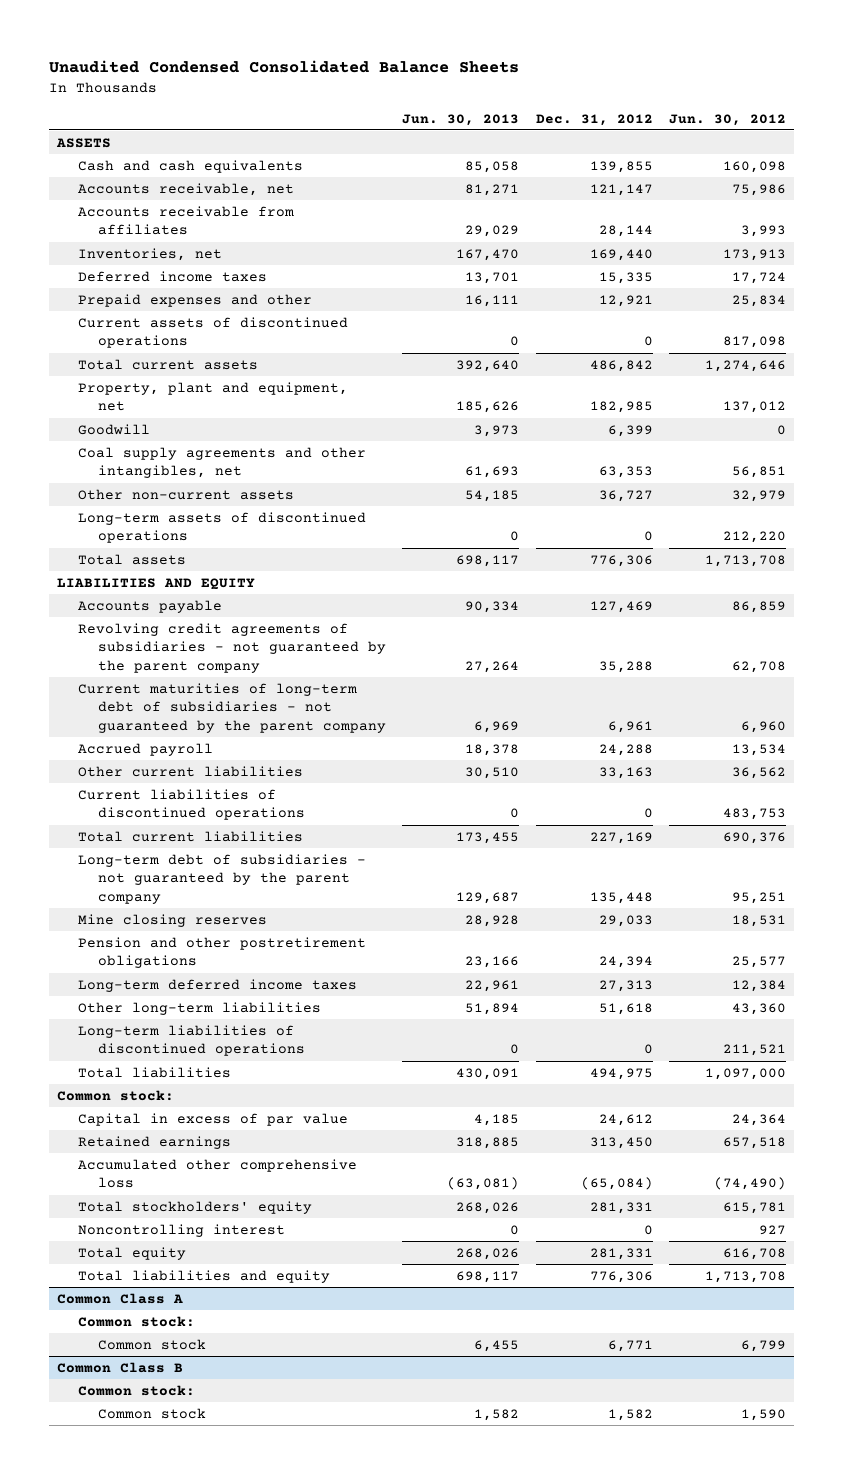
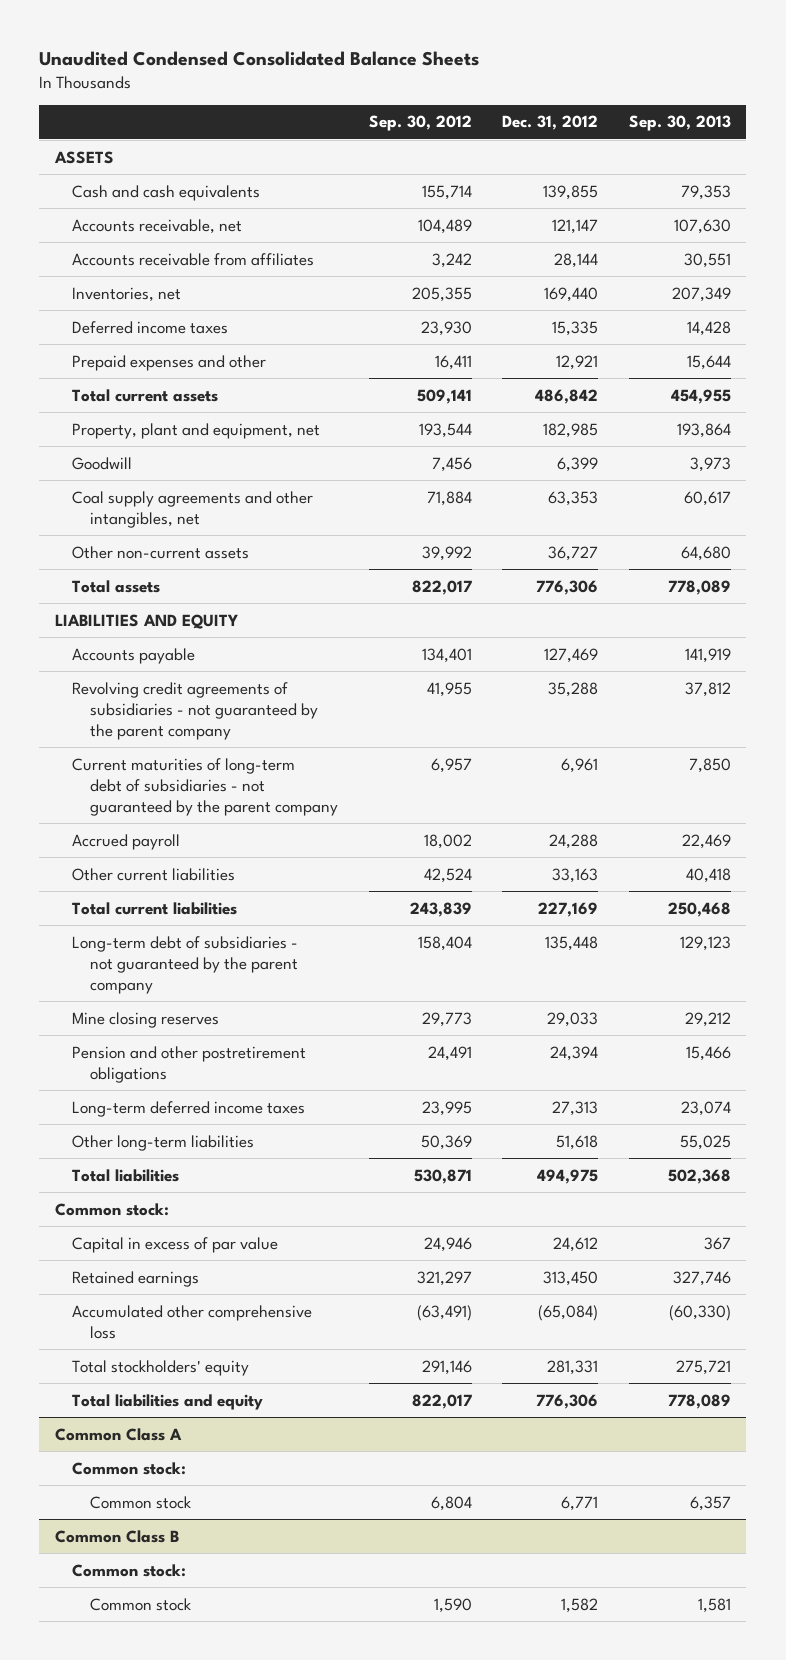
- | Jun. 30, 2013 | Dec. 31, 2012 | Jun. 30, 2012
+ | Sep. 30, 2012 | Dec. 31, 2012 | Sep. 30, 2013
- Current assets of discontinued operations | 0 | 0 | 817,098
- Long-term assets of discontinued operations | 0 | 0 | 212,220
- Current liabilities of discontinued operations | 0 | 0 | 483,753
- Long-term liabilities of discontinued operations | 0 | 0 | 211,521
- Noncontrolling interest | 0 | 0 | 927
- Total equity | 268,026 | 281,331 | 616,708

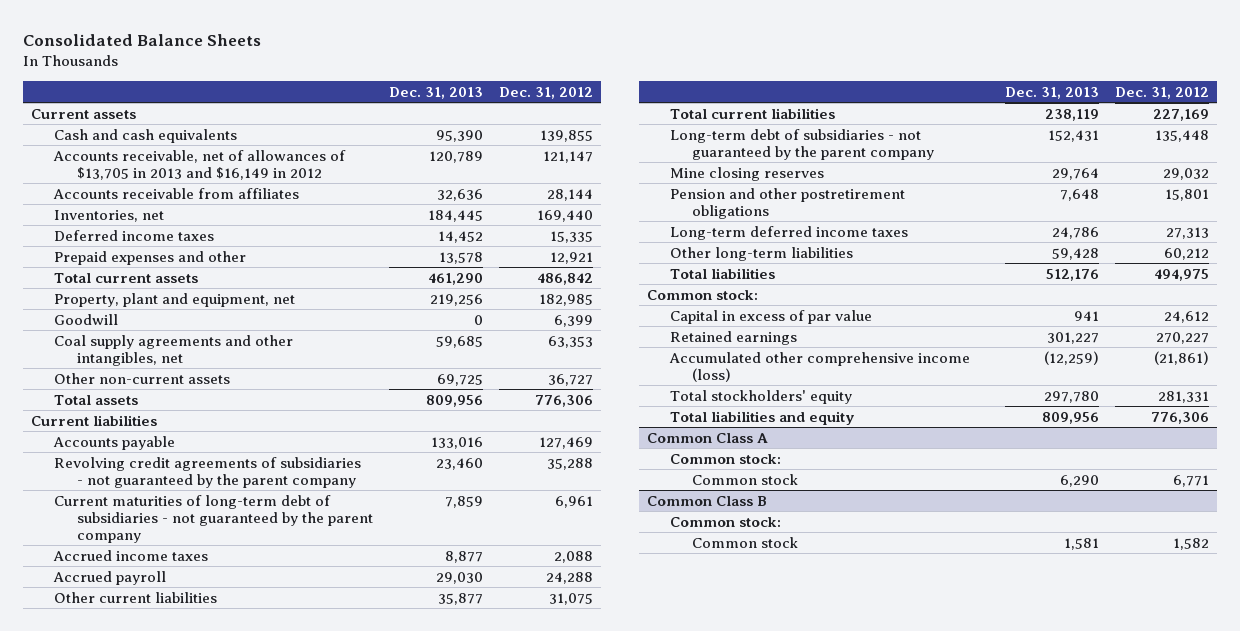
- Unaudited Condensed Consolidated Balance Sheets
+ Consolidated Balance Sheets
- | Sep. 30, 2012 | Dec. 31, 2012 | Sep. 30, 2013
+ | Dec. 31, 2013 | Dec. 31, 2012
- ASSETS
+ Current assets
- Accounts receivable, net | 104,489 | 121,147 | 107,630
+ Accounts receivable, net of allowances of $13,705 in 2013 and $16,149 in 2012 | 120,789 | 121,147
- LIABILITIES AND EQUITY
+ Current liabilities
+ Accrued income taxes | 8,877 | 2,088
- Other current liabilities | 42,524 | 33,163 | 40,418
+ Other current liabilities | 35,877 | 31,075
- Mine closing reserves | 29,773 | 29,033 | 29,212
- Pension and other postretirement obligations | 24,491 | 24,394 | 15,466
+ Mine closing reserves | 29,764 | 29,032
+ Pension and other postretirement obligations | 7,648 | 15,801
- Other long-term liabilities | 50,369 | 51,618 | 55,025
+ Other long-term liabilities | 59,428 | 60,212
- Retained earnings | 321,297 | 313,450 | 327,746
- Accumulated other comprehensive loss | (63,491) | (65,084) | (60,330)
+ Retained earnings | 301,227 | 270,227
+ Accumulated other comprehensive income (loss) | (12,259) | (21,861)

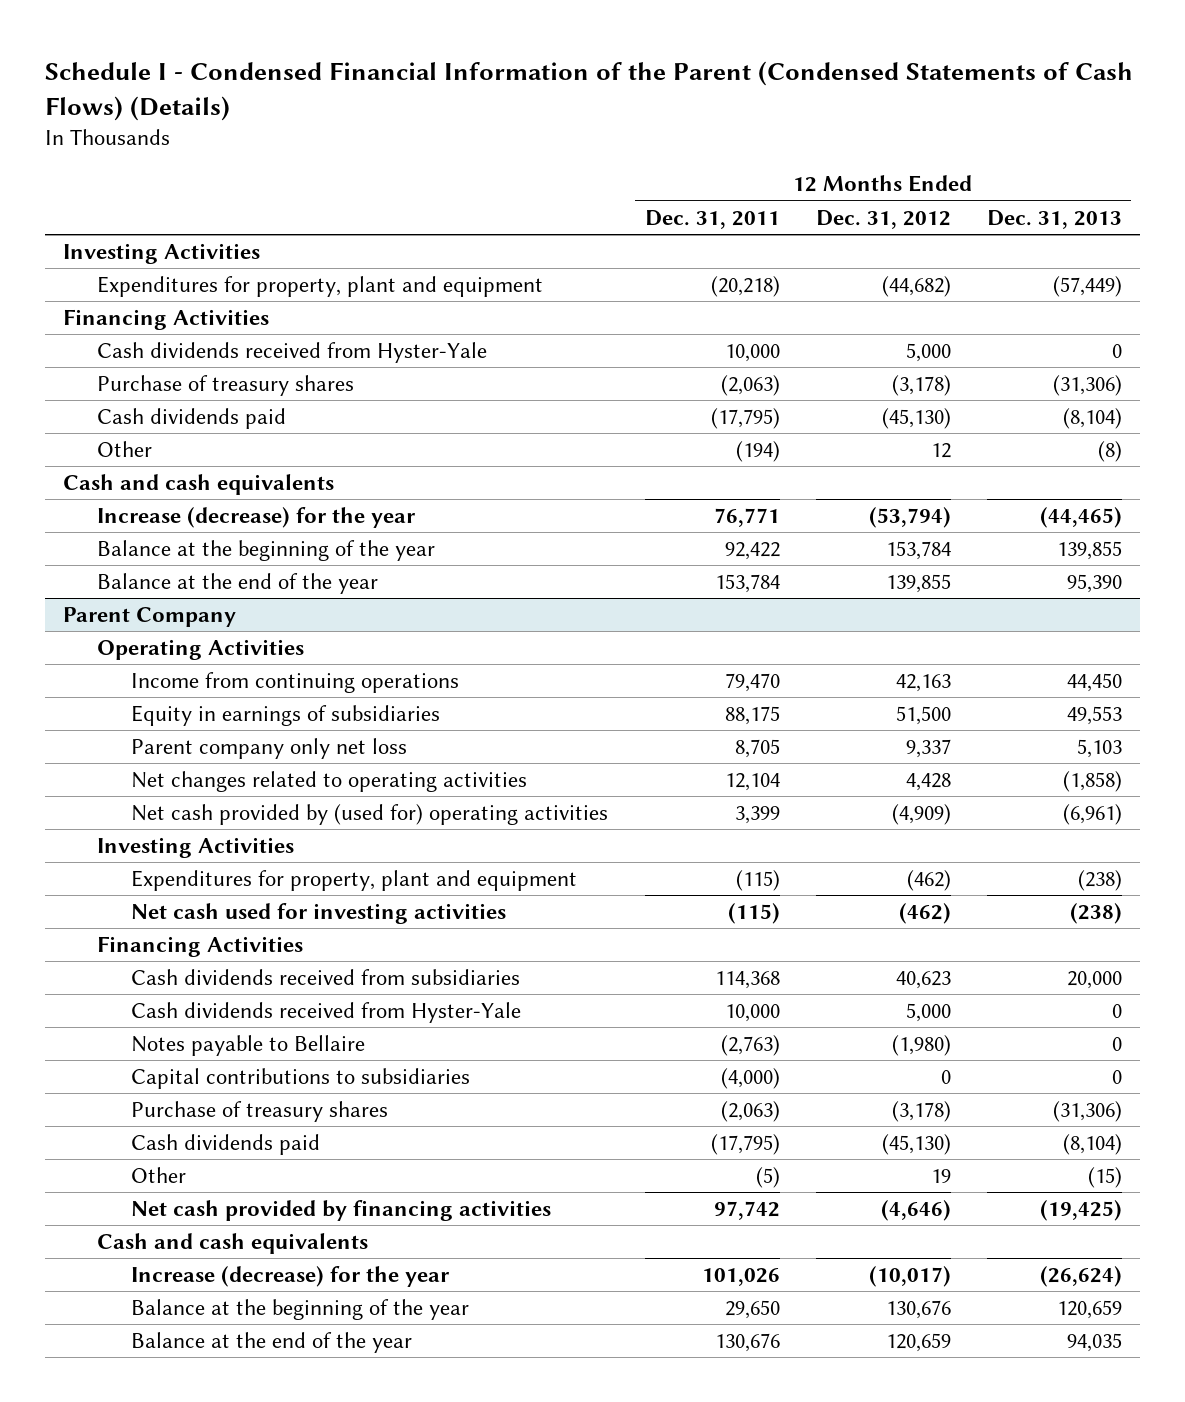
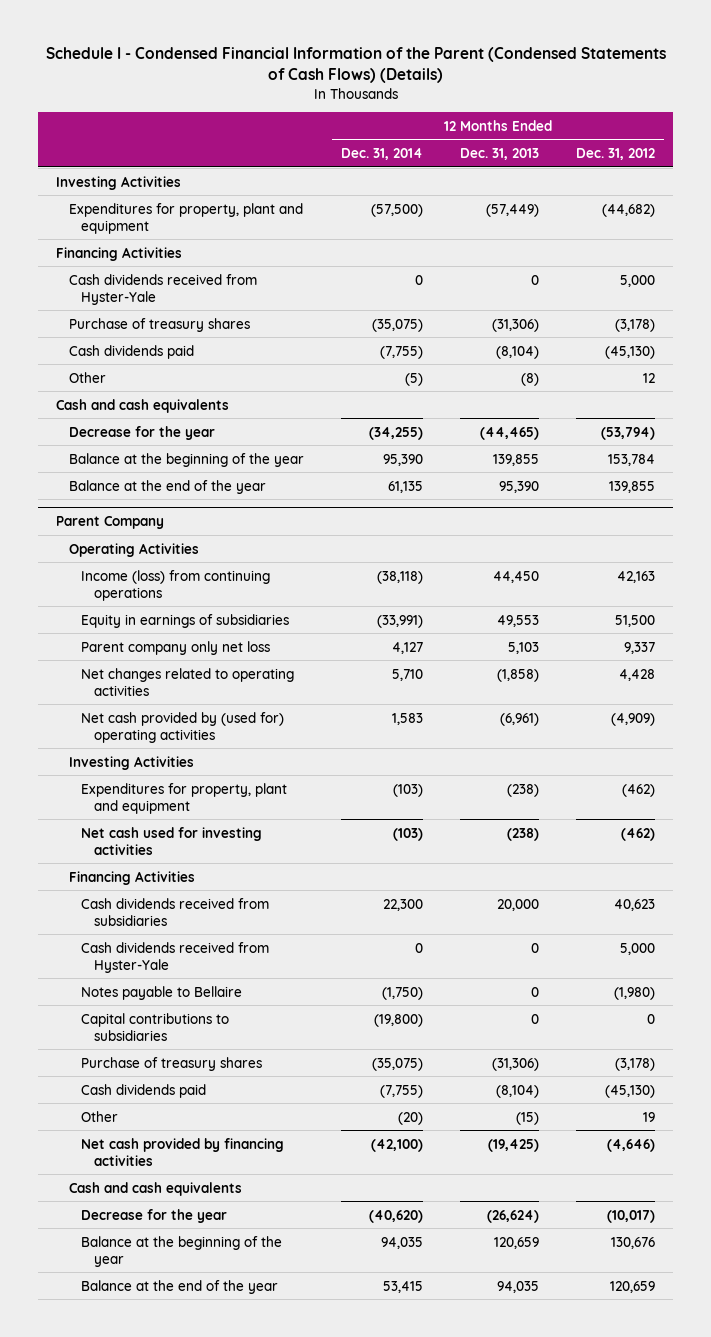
- | 12 Months Ended Dec. 31, 2011 | 12 Months Ended Dec. 31, 2012 | 12 Months Ended Dec. 31, 2013
+ | 12 Months Ended Dec. 31, 2014 | 12 Months Ended Dec. 31, 2013 | 12 Months Ended Dec. 31, 2012
- Increase (decrease) for the year | 76,771 | (53,794) | (44,465)
+ Decrease for the year | (34,255) | (44,465) | (53,794)
@ Parent Company
- Income from continuing operations | 79,470 | 42,163 | 44,450
+ Income (loss) from continuing operations | (38,118) | 44,450 | 42,163
- Increase (decrease) for the year | 101,026 | (10,017) | (26,624)
+ Decrease for the year | (40,620) | (26,624) | (10,017)

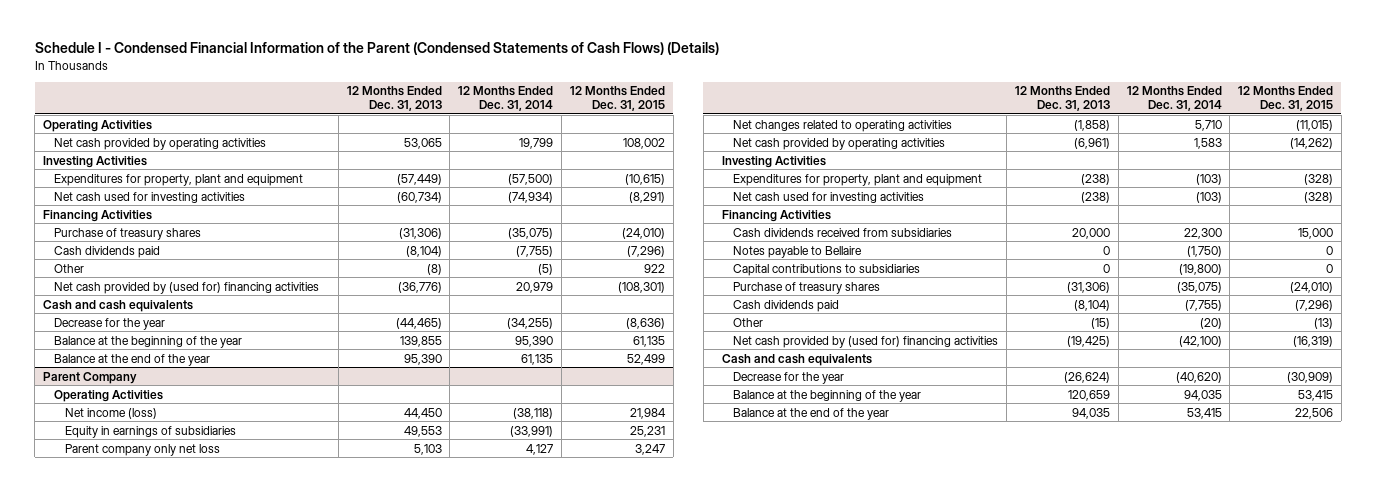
- | 12 Months Ended Dec. 31, 2014 | 12 Months Ended Dec. 31, 2013 | 12 Months Ended Dec. 31, 2012
+ | 12 Months Ended Dec. 31, 2013 | 12 Months Ended Dec. 31, 2014 | 12 Months Ended Dec. 31, 2015
+ Operating Activities
+ Net cash provided by operating activities | 53,065 | 19,799 | 108,002
+ Net cash used for investing activities | (60,734) | (74,934) | (8,291)
- Cash dividends received from Hyster-Yale | 0 | 0 | 5,000
+ Net cash provided by (used for) financing activities | (36,776) | 20,979 | (108,301)
@ Parent Company
- Income (loss) from continuing operations | (38,118) | 44,450 | 42,163
+ Net income (loss) | 44,450 | (38,118) | 21,984
- Net cash provided by (used for) operating activities | 1,583 | (6,961) | (4,909)
+ Net cash provided by operating activities | (6,961) | 1,583 | (14,262)
- Cash dividends received from Hyster-Yale | 0 | 0 | 5,000
- Net cash provided by financing activities | (42,100) | (19,425) | (4,646)
+ Net cash provided by (used for) financing activities | (19,425) | (42,100) | (16,319)

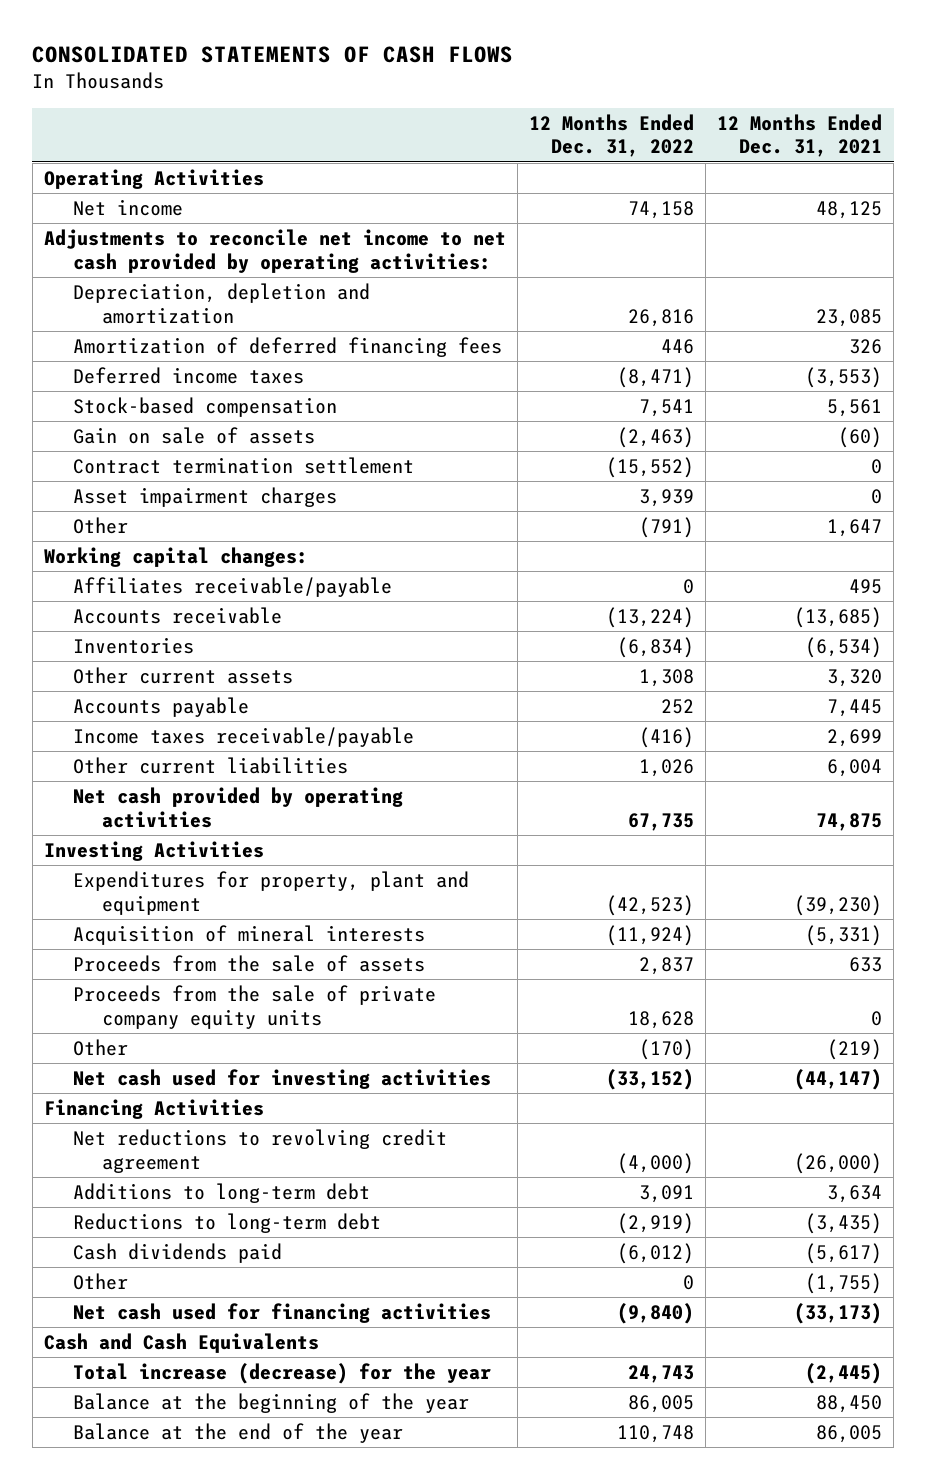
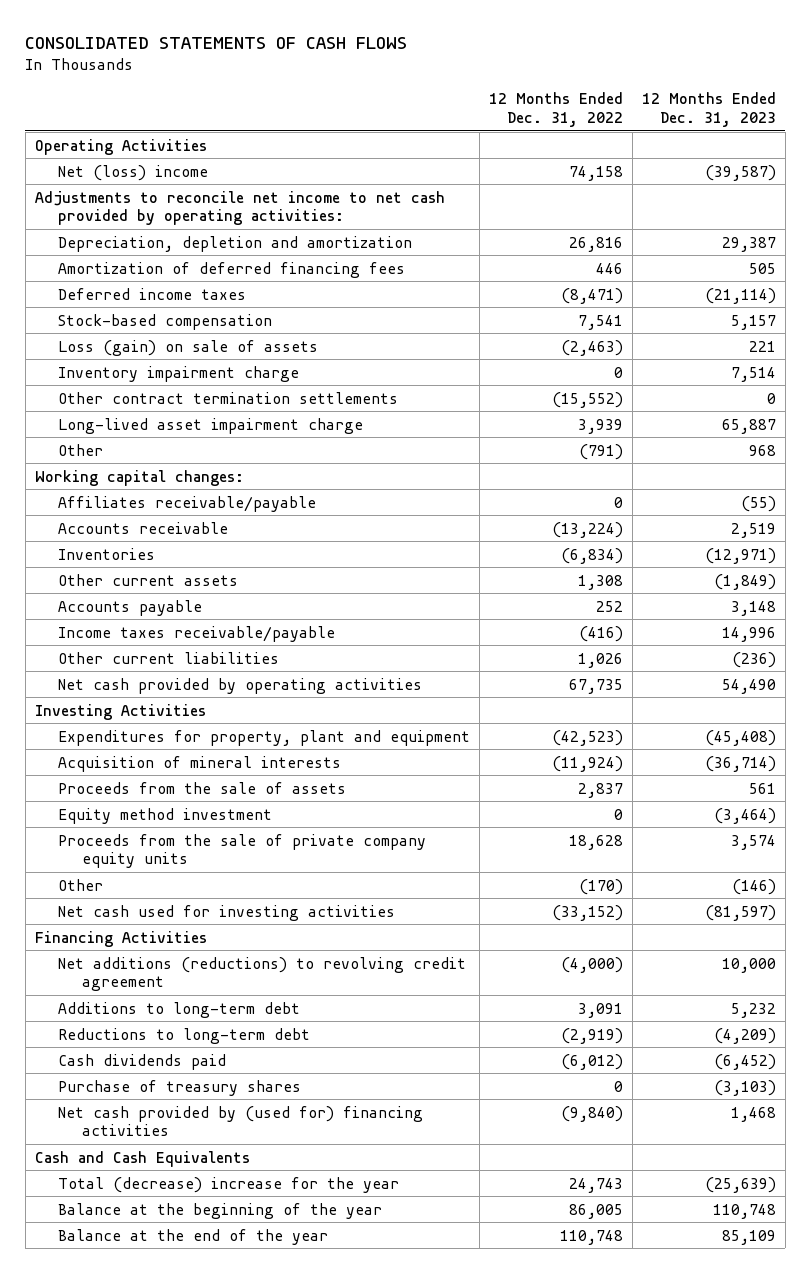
- | 12 Months Ended Dec. 31, 2022 | 12 Months Ended Dec. 31, 2021
+ | 12 Months Ended Dec. 31, 2022 | 12 Months Ended Dec. 31, 2023
- Net income | 74,158 | 48,125
+ Net (loss) income | 74,158 | (39,587)
- Gain on sale of assets | (2,463) | (60)
- Contract termination settlement | (15,552) | 0
- Asset impairment charges | 3,939 | 0
+ Loss (gain) on sale of assets | (2,463) | 221
+ Inventory impairment charge | 0 | 7,514
+ Other contract termination settlements | (15,552) | 0
+ Long-lived asset impairment charge | 3,939 | 65,887
+ Equity method investment | 0 | (3,464)
- Net reductions to revolving credit agreement | (4,000) | (26,000)
+ Net additions (reductions) to revolving credit agreement | (4,000) | 10,000
- Other | 0 | (1,755)
- Net cash used for financing activities | (9,840) | (33,173)
+ Purchase of treasury shares | 0 | (3,103)
+ Net cash provided by (used for) financing activities | (9,840) | 1,468
- Total increase (decrease) for the year | 24,743 | (2,445)
+ Total (decrease) increase for the year | 24,743 | (25,639)

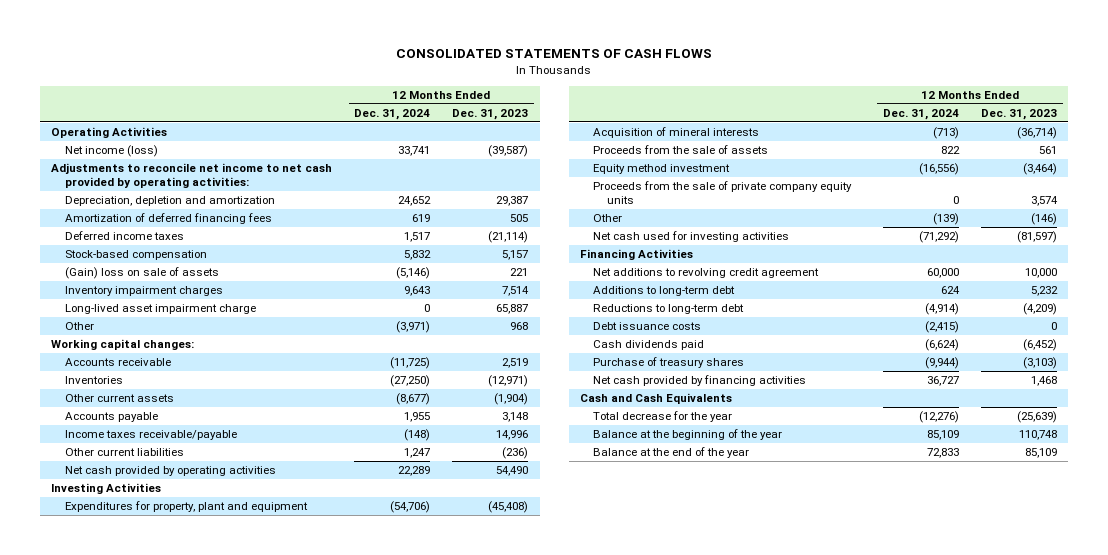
- | 12 Months Ended Dec. 31, 2022 | 12 Months Ended Dec. 31, 2023
+ | 12 Months Ended Dec. 31, 2024 | 12 Months Ended Dec. 31, 2023
- Net (loss) income | 74,158 | (39,587)
+ Net income (loss) | 33,741 | (39,587)
- Loss (gain) on sale of assets | (2,463) | 221
- Inventory impairment charge | 0 | 7,514
- Other contract termination settlements | (15,552) | 0
+ (Gain) loss on sale of assets | (5,146) | 221
+ Inventory impairment charges | 9,643 | 7,514
- Affiliates receivable/payable | 0 | (55)
- Other current assets | 1,308 | (1,849)
+ Other current assets | (8,677) | (1,904)
- Net additions (reductions) to revolving credit agreement | (4,000) | 10,000
+ Net additions to revolving credit agreement | 60,000 | 10,000
+ Debt issuance costs | (2,415) | 0
- Net cash provided by (used for) financing activities | (9,840) | 1,468
+ Net cash provided by financing activities | 36,727 | 1,468
- Total (decrease) increase for the year | 24,743 | (25,639)
+ Total decrease for the year | (12,276) | (25,639)

